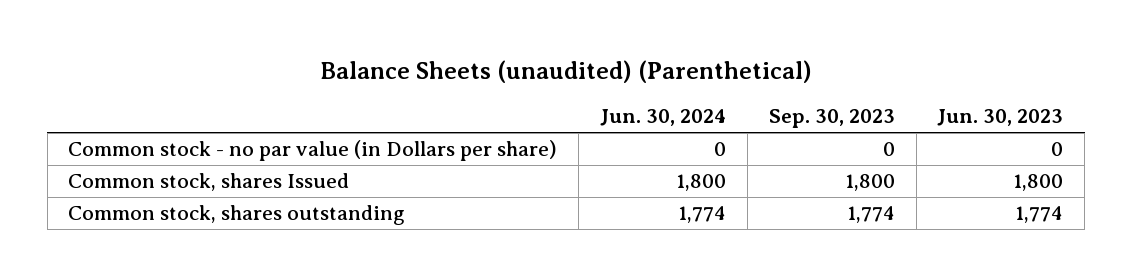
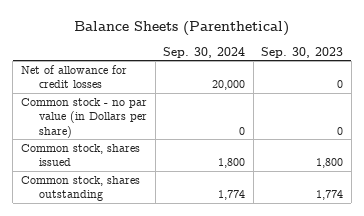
- Balance Sheets (unaudited) (Parenthetical)
+ Balance Sheets (Parenthetical)
- | Jun. 30, 2024 | Sep. 30, 2023 | Jun. 30, 2023
+ | Sep. 30, 2024 | Sep. 30, 2023
+ Net of allowance for credit losses | 20,000 | 0
- Common stock, shares Issued | 1,800 | 1,800 | 1,800
+ Common stock, shares issued | 1,800 | 1,800

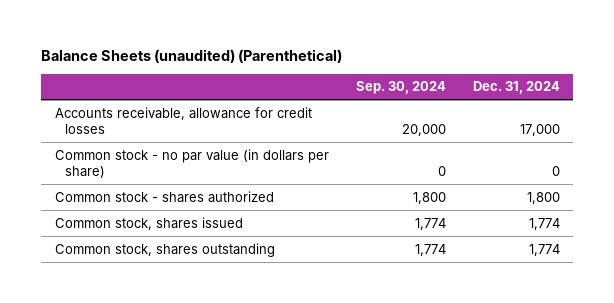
- Balance Sheets (Parenthetical)
+ Balance Sheets (unaudited) (Parenthetical)
- | Sep. 30, 2024 | Sep. 30, 2023
+ | Sep. 30, 2024 | Dec. 31, 2024
- Net of allowance for credit losses | 20,000 | 0
- Common stock - no par value (in Dollars per share) | 0 | 0
- Common stock, shares issued | 1,800 | 1,800
+ Accounts receivable, allowance for credit losses | 20,000 | 17,000
+ Common stock - no par value (in dollars per share) | 0 | 0
+ Common stock - shares authorized | 1,800 | 1,800
+ Common stock, shares issued | 1,774 | 1,774

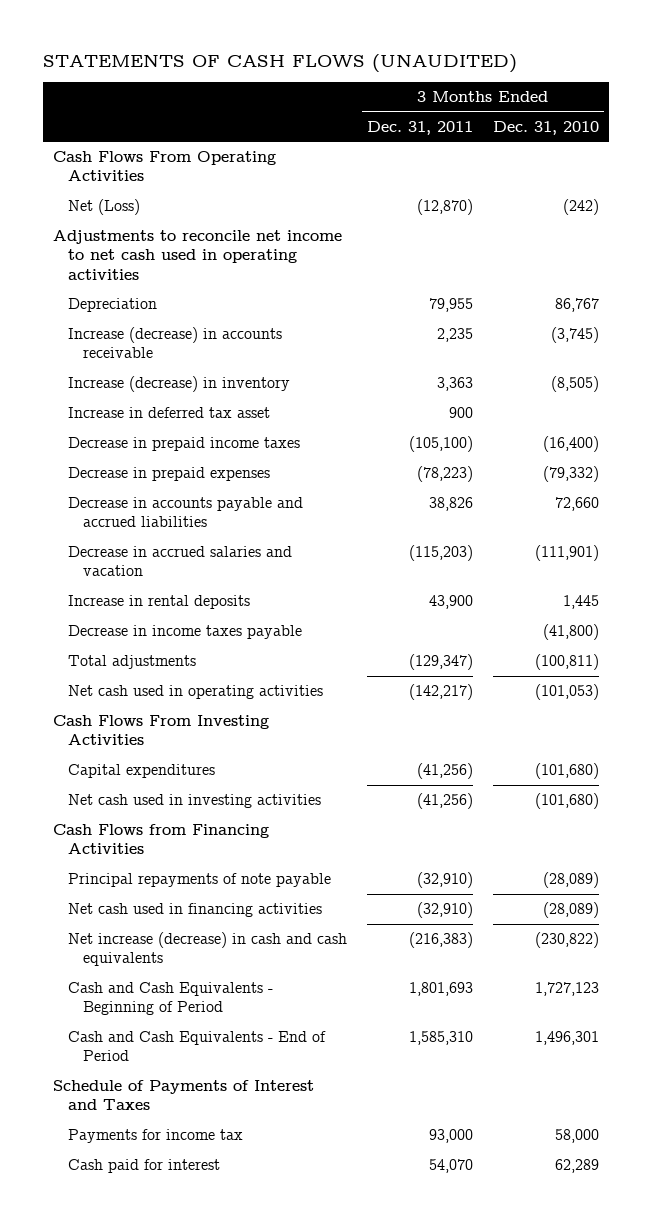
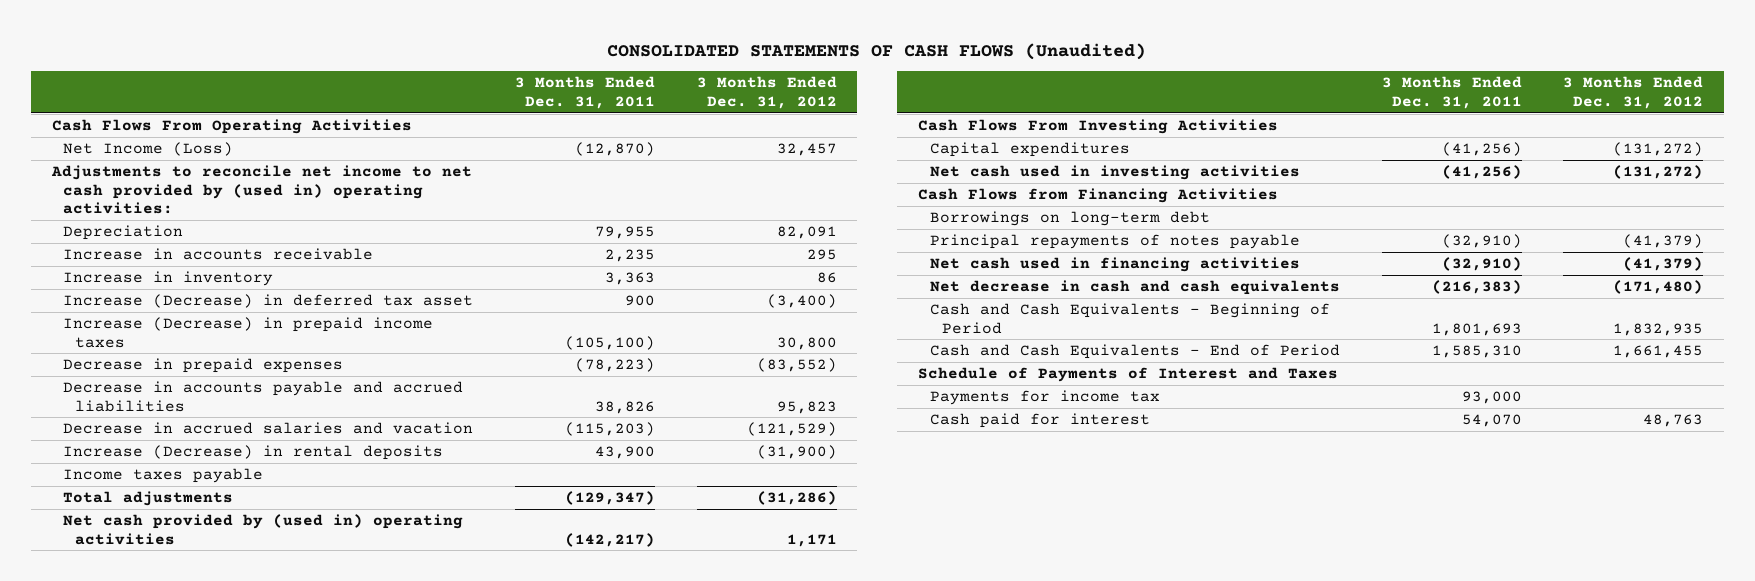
- STATEMENTS OF CASH FLOWS (UNAUDITED)
+ CONSOLIDATED STATEMENTS OF CASH FLOWS (Unaudited)
- | 3 Months Ended Dec. 31, 2011 | 3 Months Ended Dec. 31, 2010
+ | 3 Months Ended Dec. 31, 2011 | 3 Months Ended Dec. 31, 2012
- Net (Loss) | (12,870) | (242)
- Adjustments to reconcile net income to net cash used in operating activities
+ Net Income (Loss) | (12,870) | 32,457
+ Adjustments to reconcile net income to net cash provided by (used in) operating activities:
- Increase (decrease) in accounts receivable | 2,235 | (3,745)
- Increase (decrease) in inventory | 3,363 | (8,505)
- Increase in deferred tax asset | 900 |
- Decrease in prepaid income taxes | (105,100) | (16,400)
+ Increase in accounts receivable | 2,235 | 295
+ Increase in inventory | 3,363 | 86
+ Increase (Decrease) in deferred tax asset | 900 | (3,400)
+ Increase (Decrease) in prepaid income taxes | (105,100) | 30,800
- Increase in rental deposits | 43,900 | 1,445
- Decrease in income taxes payable | | (41,800)
+ Increase (Decrease) in rental deposits | 43,900 | (31,900)
+ Income taxes payable
- Net cash used in operating activities | (142,217) | (101,053)
+ Net cash provided by (used in) operating activities | (142,217) | 1,171
- Principal repayments of note payable | (32,910) | (28,089)
+ Borrowings on long-term debt
+ Principal repayments of notes payable | (32,910) | (41,379)
- Net increase (decrease) in cash and cash equivalents | (216,383) | (230,822)
+ Net decrease in cash and cash equivalents | (216,383) | (171,480)

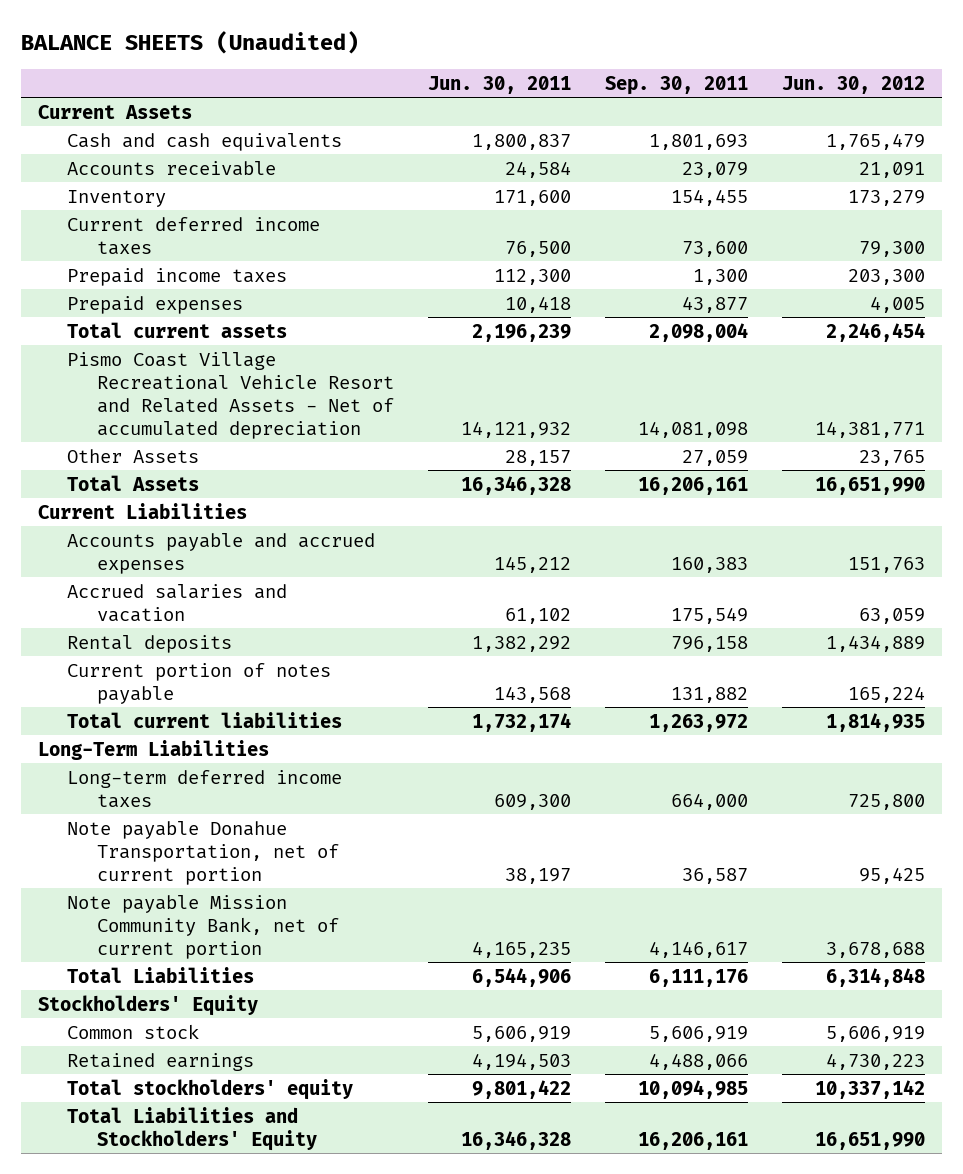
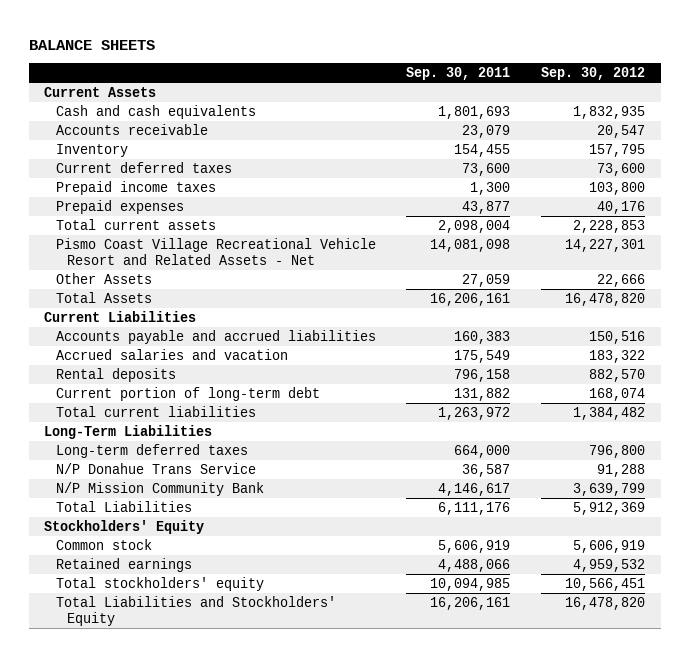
- BALANCE SHEETS (Unaudited)
+ BALANCE SHEETS
- | Jun. 30, 2011 | Sep. 30, 2011 | Jun. 30, 2012
+ | Sep. 30, 2011 | Sep. 30, 2012
- Current deferred income taxes | 76,500 | 73,600 | 79,300
+ Current deferred taxes | 73,600 | 73,600
- Pismo Coast Village Recreational Vehicle Resort and Related Assets - Net of accumulated depreciation | 14,121,932 | 14,081,098 | 14,381,771
+ Pismo Coast Village Recreational Vehicle Resort and Related Assets - Net | 14,081,098 | 14,227,301
- Accounts payable and accrued expenses | 145,212 | 160,383 | 151,763
+ Accounts payable and accrued liabilities | 160,383 | 150,516
- Current portion of notes payable | 143,568 | 131,882 | 165,224
+ Current portion of long-term debt | 131,882 | 168,074
- Long-term deferred income taxes | 609,300 | 664,000 | 725,800
- Note payable Donahue Transportation, net of current portion | 38,197 | 36,587 | 95,425
- Note payable Mission Community Bank, net of current portion | 4,165,235 | 4,146,617 | 3,678,688
+ Long-term deferred taxes | 664,000 | 796,800
+ N/P Donahue Trans Service | 36,587 | 91,288
+ N/P Mission Community Bank | 4,146,617 | 3,639,799

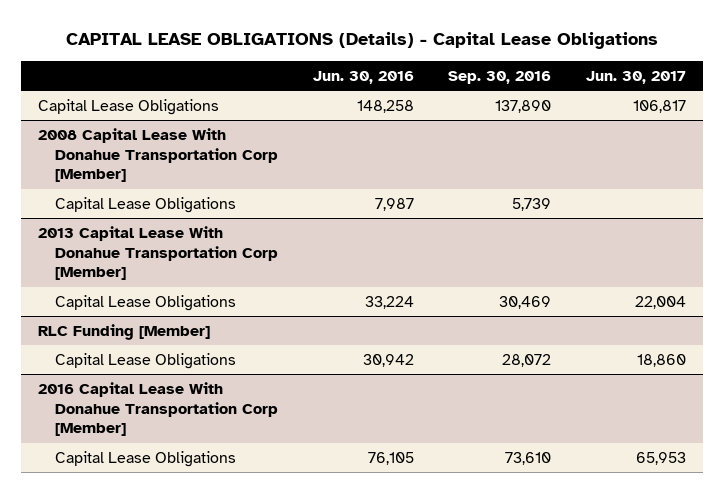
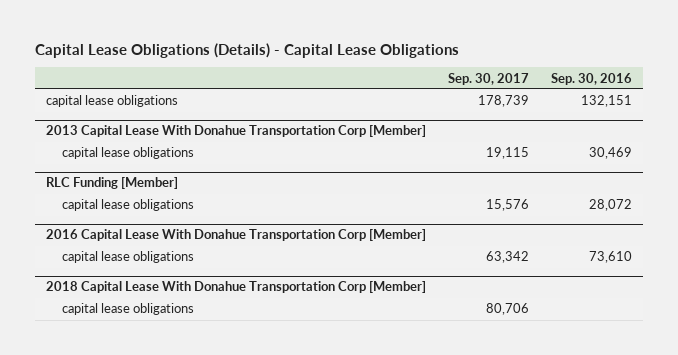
- CAPITAL LEASE OBLIGATIONS (Details) - Capital Lease Obligations
+ Capital Lease Obligations (Details) - Capital Lease Obligations
- | Jun. 30, 2016 | Sep. 30, 2016 | Jun. 30, 2017
+ | Sep. 30, 2017 | Sep. 30, 2016
- Capital Lease Obligations | 148,258 | 137,890 | 106,817
- 2008 Capital Lease With Donahue Transportation Corp [Member]
- Capital Lease Obligations | 7,987 | 5,739 |
+ capital lease obligations | 178,739 | 132,151
@ 2013 Capital Lease With Donahue Transportation Corp [Member]
- Capital Lease Obligations | 33,224 | 30,469 | 22,004
+ capital lease obligations | 19,115 | 30,469
@ RLC Funding [Member]
- Capital Lease Obligations | 30,942 | 28,072 | 18,860
+ capital lease obligations | 15,576 | 28,072
@ 2016 Capital Lease With Donahue Transportation Corp [Member]
- Capital Lease Obligations | 76,105 | 73,610 | 65,953
+ capital lease obligations | 63,342 | 73,610
+ 2018 Capital Lease With Donahue Transportation Corp [Member]
+ capital lease obligations | 80,706 |

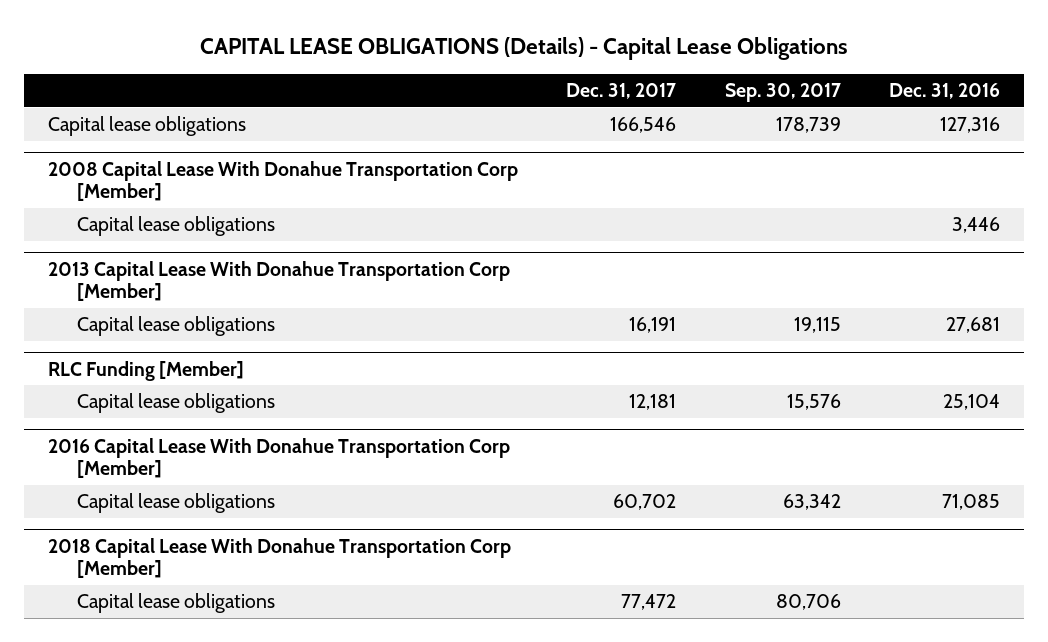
- Capital Lease Obligations (Details) - Capital Lease Obligations
+ CAPITAL LEASE OBLIGATIONS (Details) - Capital Lease Obligations
- | Sep. 30, 2017 | Sep. 30, 2016
+ | Dec. 31, 2017 | Sep. 30, 2017 | Dec. 31, 2016
- capital lease obligations | 178,739 | 132,151
+ Capital lease obligations | 166,546 | 178,739 | 127,316
+ 2008 Capital Lease With Donahue Transportation Corp [Member]
+ Capital lease obligations | | | 3,446
@ 2013 Capital Lease With Donahue Transportation Corp [Member]
- capital lease obligations | 19,115 | 30,469
+ Capital lease obligations | 16,191 | 19,115 | 27,681
@ RLC Funding [Member]
- capital lease obligations | 15,576 | 28,072
+ Capital lease obligations | 12,181 | 15,576 | 25,104
@ 2016 Capital Lease With Donahue Transportation Corp [Member]
- capital lease obligations | 63,342 | 73,610
+ Capital lease obligations | 60,702 | 63,342 | 71,085
@ 2018 Capital Lease With Donahue Transportation Corp [Member]
- capital lease obligations | 80,706 |
+ Capital lease obligations | 77,472 | 80,706 |

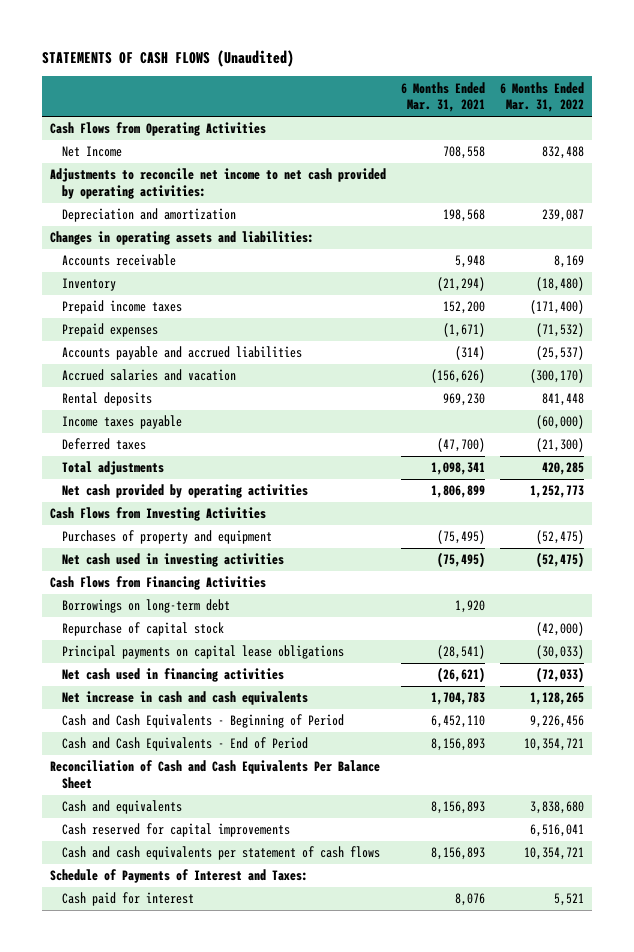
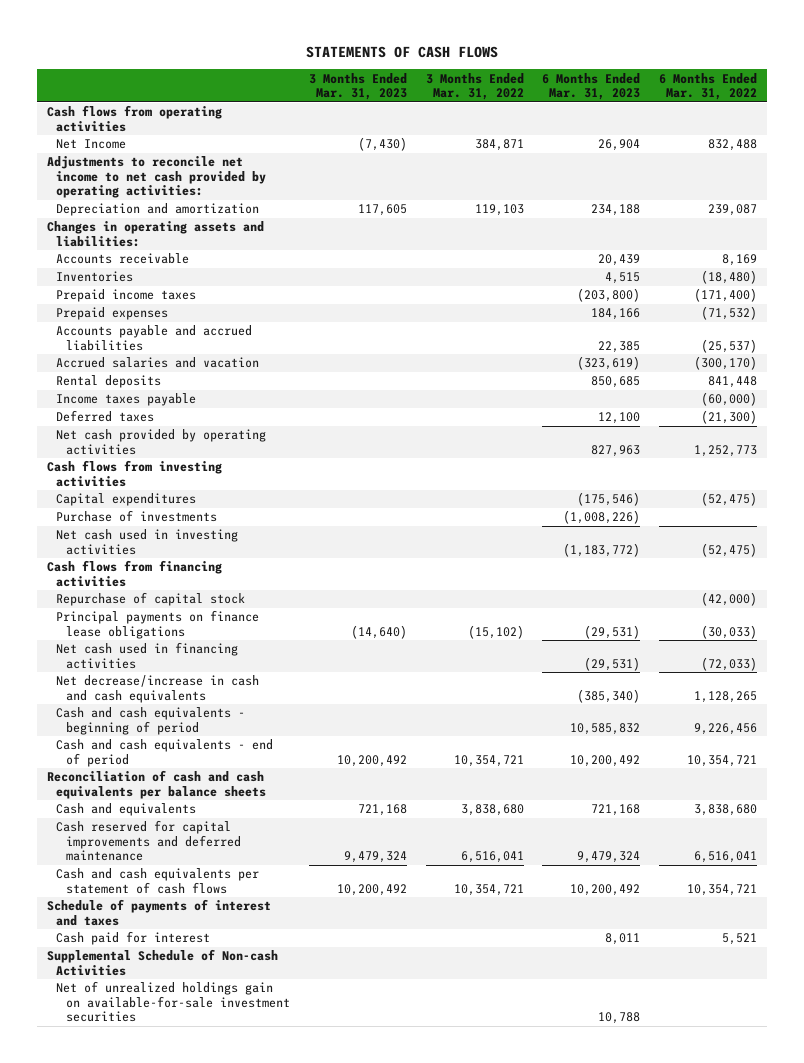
- STATEMENTS OF CASH FLOWS (Unaudited)
+ STATEMENTS OF CASH FLOWS
- | 6 Months Ended Mar. 31, 2021 | 6 Months Ended Mar. 31, 2022
+ | 3 Months Ended Mar. 31, 2023 | 3 Months Ended Mar. 31, 2022 | 6 Months Ended Mar. 31, 2023 | 6 Months Ended Mar. 31, 2022
- Cash Flows from Operating Activities
+ Cash flows from operating activities
- Inventory | (21,294) | (18,480)
+ Inventories | | | 4,515 | (18,480)
- Total adjustments | 1,098,341 | 420,285
- Cash Flows from Investing Activities
- Purchases of property and equipment | (75,495) | (52,475)
+ Cash flows from investing activities
+ Capital expenditures | | | (175,546) | (52,475)
+ Purchase of investments | | | (1,008,226) |
- Cash Flows from Financing Activities
- Borrowings on long-term debt | 1,920 |
+ Cash flows from financing activities
- Principal payments on capital lease obligations | (28,541) | (30,033)
+ Principal payments on finance lease obligations | (14,640) | (15,102) | (29,531) | (30,033)
- Net increase in cash and cash equivalents | 1,704,783 | 1,128,265
- Cash and Cash Equivalents - Beginning of Period | 6,452,110 | 9,226,456
- Cash and Cash Equivalents - End of Period | 8,156,893 | 10,354,721
- Reconciliation of Cash and Cash Equivalents Per Balance Sheet
+ Net decrease/increase in cash and cash equivalents | | | (385,340) | 1,128,265
+ Cash and cash equivalents - beginning of period | | | 10,585,832 | 9,226,456
+ Cash and cash equivalents - end of period | 10,200,492 | 10,354,721 | 10,200,492 | 10,354,721
+ Reconciliation of cash and cash equivalents per balance sheets
- Cash reserved for capital improvements | | 6,516,041
+ Cash reserved for capital improvements and deferred maintenance | 9,479,324 | 6,516,041 | 9,479,324 | 6,516,041
- Schedule of Payments of Interest and Taxes:
+ Schedule of payments of interest and taxes
+ Supplemental Schedule of Non-cash Activities
+ Net of unrealized holdings gain on available-for-sale investment securities | | | 10,788 |

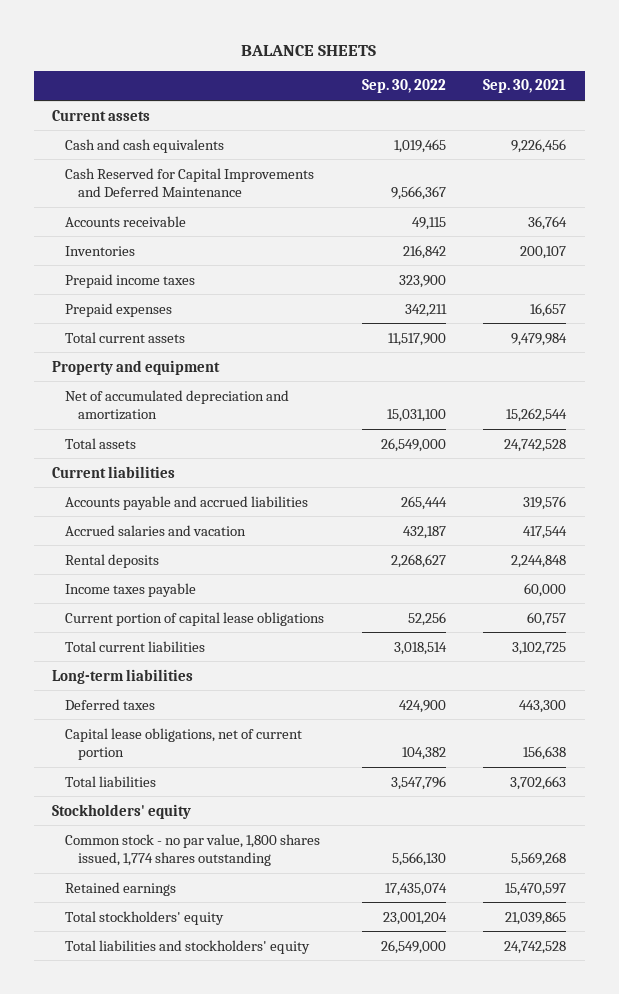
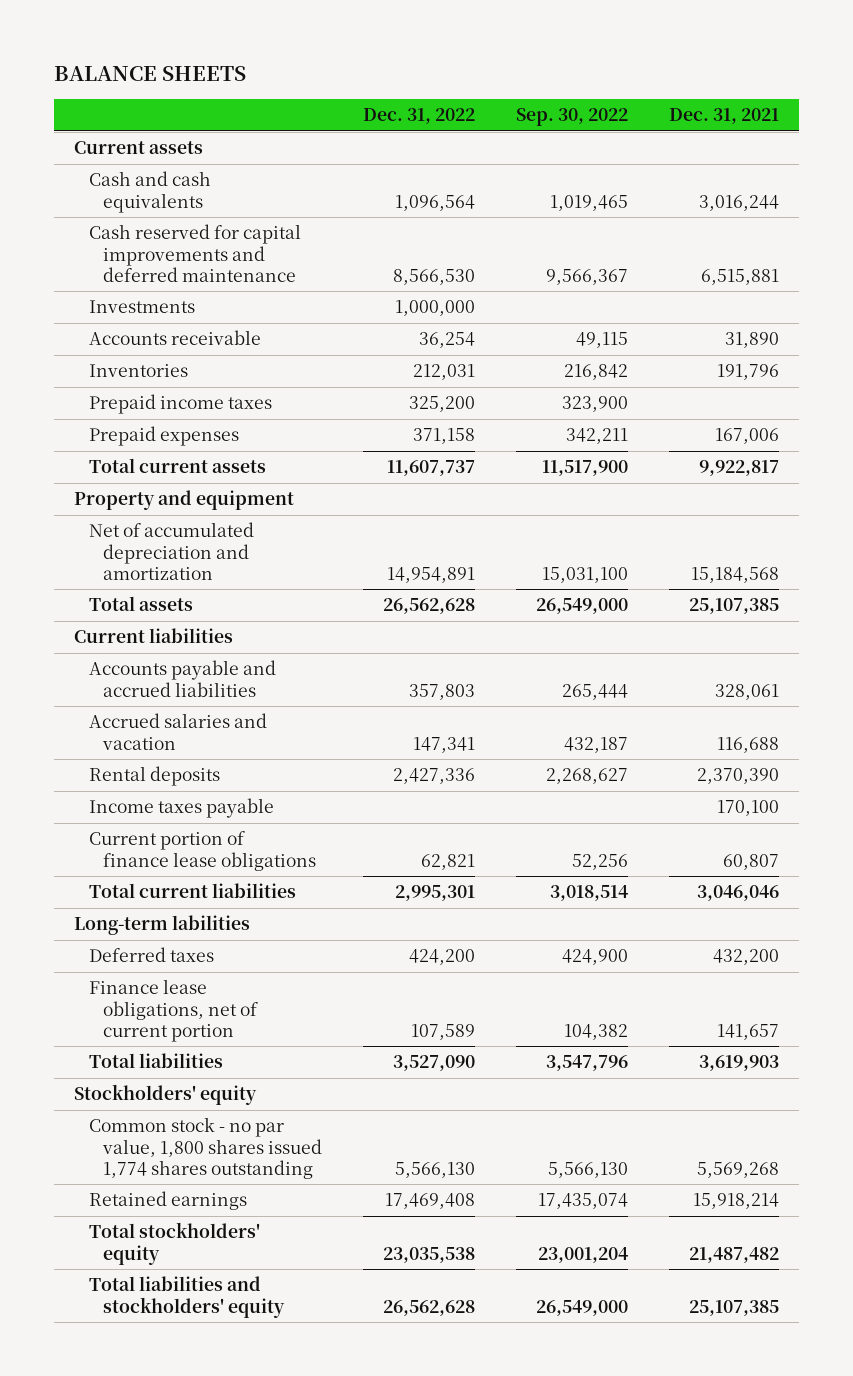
- | Sep. 30, 2022 | Sep. 30, 2021
+ | Dec. 31, 2022 | Sep. 30, 2022 | Dec. 31, 2021
- Cash Reserved for Capital Improvements and Deferred Maintenance | 9,566,367 |
+ Cash reserved for capital improvements and deferred maintenance | 8,566,530 | 9,566,367 | 6,515,881
+ Investments | 1,000,000 | |
- Current portion of capital lease obligations | 52,256 | 60,757
+ Current portion of finance lease obligations | 62,821 | 52,256 | 60,807
- Long-term liabilities
+ Long-term labilities
- Capital lease obligations, net of current portion | 104,382 | 156,638
+ Finance lease obligations, net of current portion | 107,589 | 104,382 | 141,657
- Common stock - no par value, 1,800 shares issued, 1,774 shares outstanding | 5,566,130 | 5,569,268
+ Common stock - no par value, 1,800 shares issued 1,774 shares outstanding | 5,566,130 | 5,566,130 | 5,569,268

